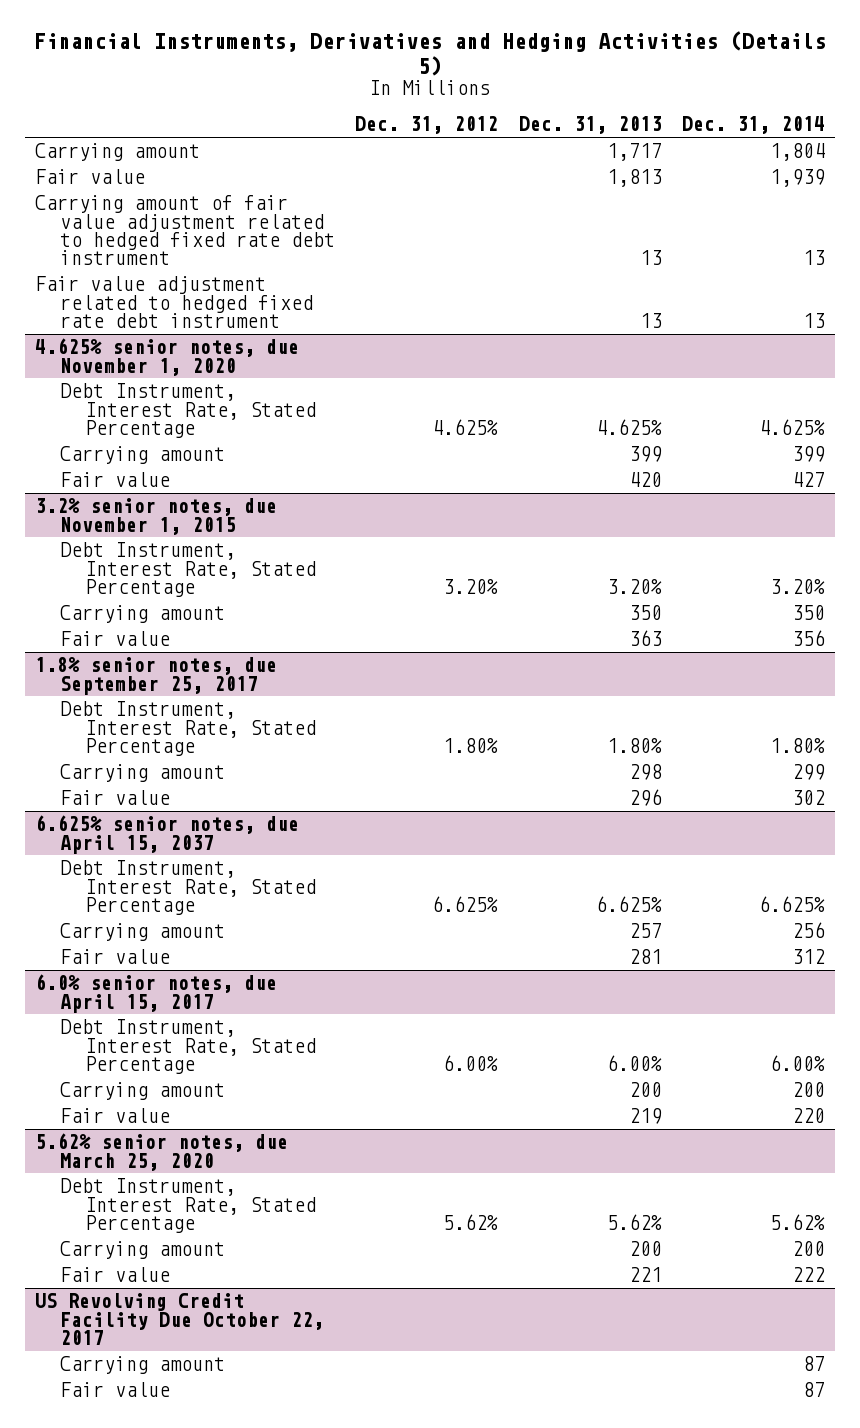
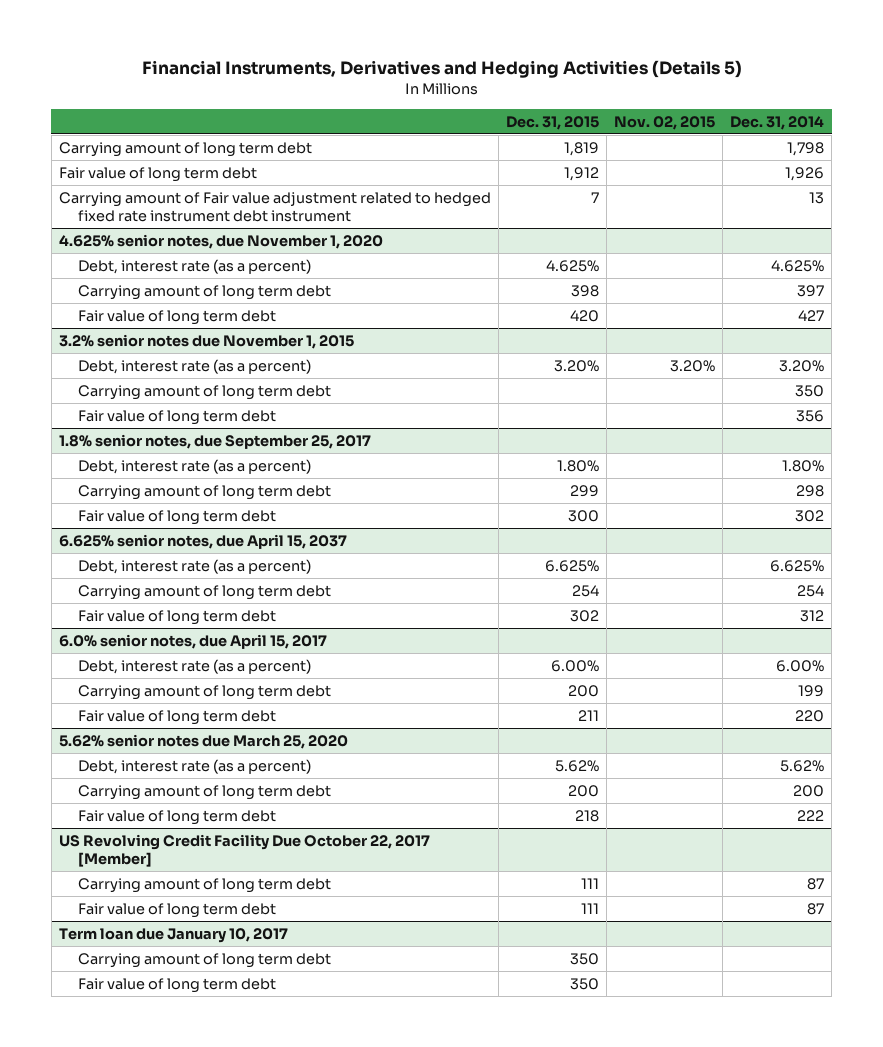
- | Dec. 31, 2012 | Dec. 31, 2013 | Dec. 31, 2014
+ | Dec. 31, 2015 | Nov. 02, 2015 | Dec. 31, 2014
- Carrying amount | | 1,717 | 1,804
- Fair value | | 1,813 | 1,939
- Carrying amount of fair value adjustment related to hedged fixed rate debt instrument | | 13 | 13
- Fair value adjustment related to hedged fixed rate debt instrument | | 13 | 13
+ Carrying amount of long term debt | 1,819 | | 1,798
+ Fair value of long term debt | 1,912 | | 1,926
+ Carrying amount of Fair value adjustment related to hedged fixed rate instrument debt instrument | 7 | | 13
@ 4.625% senior notes, due November 1, 2020
- Debt Instrument, Interest Rate, Stated Percentage | 4.625% | 4.625% | 4.625%
- Carrying amount | | 399 | 399
- Fair value | | 420 | 427
- 3.2% senior notes, due November 1, 2015
- Debt Instrument, Interest Rate, Stated Percentage | 3.20% | 3.20% | 3.20%
- Carrying amount | | 350 | 350
- Fair value | | 363 | 356
@ 4.625% senior notes, due November 1, 2020
+ Debt, interest rate (as a percent) | 4.625% | | 4.625%
+ Carrying amount of long term debt | 398 | | 397
+ Fair value of long term debt | 420 | | 427
+ 3.2% senior notes due November 1, 2015
+ Debt, interest rate (as a percent) | 3.20% | 3.20% | 3.20%
+ Carrying amount of long term debt | | | 350
+ Fair value of long term debt | | | 356
@ 1.8% senior notes, due September 25, 2017
- Debt Instrument, Interest Rate, Stated Percentage | 1.80% | 1.80% | 1.80%
- Carrying amount | | 298 | 299
- Fair value | | 296 | 302
+ Debt, interest rate (as a percent) | 1.80% | | 1.80%
+ Carrying amount of long term debt | 299 | | 298
+ Fair value of long term debt | 300 | | 302
@ 6.625% senior notes, due April 15, 2037
- Debt Instrument, Interest Rate, Stated Percentage | 6.625% | 6.625% | 6.625%
- Carrying amount | | 257 | 256
- Fair value | | 281 | 312
+ Debt, interest rate (as a percent) | 6.625% | | 6.625%
+ Carrying amount of long term debt | 254 | | 254
+ Fair value of long term debt | 302 | | 312
@ 6.0% senior notes, due April 15, 2017
- Debt Instrument, Interest Rate, Stated Percentage | 6.00% | 6.00% | 6.00%
- Carrying amount | | 200 | 200
- Fair value | | 219 | 220
- 5.62% senior notes, due March 25, 2020
- Debt Instrument, Interest Rate, Stated Percentage | 5.62% | 5.62% | 5.62%
- Carrying amount | | 200 | 200
- Fair value | | 221 | 222
- US Revolving Credit Facility Due October 22, 2017
- Carrying amount | | | 87
- Fair value | | | 87
@ 6.0% senior notes, due April 15, 2017
+ Debt, interest rate (as a percent) | 6.00% | | 6.00%
+ Carrying amount of long term debt | 200 | | 199
+ Fair value of long term debt | 211 | | 220
+ 5.62% senior notes due March 25, 2020
+ Debt, interest rate (as a percent) | 5.62% | | 5.62%
+ Carrying amount of long term debt | 200 | | 200
+ Fair value of long term debt | 218 | | 222
+ US Revolving Credit Facility Due October 22, 2017 [Member]
+ Carrying amount of long term debt | 111 | | 87
+ Fair value of long term debt | 111 | | 87
+ Term loan due January 10, 2017
+ Carrying amount of long term debt | 350 | |
+ Fair value of long term debt | 350 | |

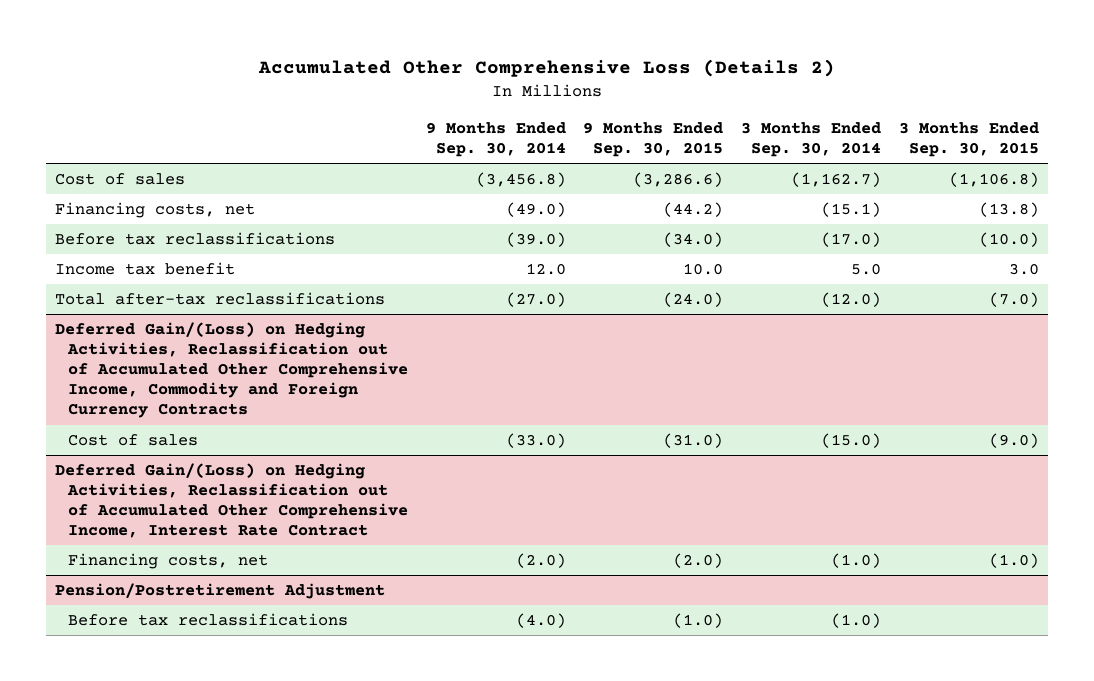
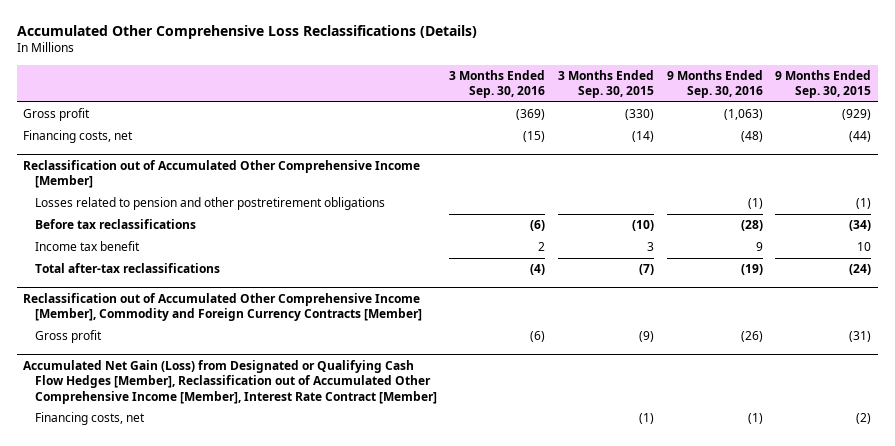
- Accumulated Other Comprehensive Loss (Details 2)
+ Accumulated Other Comprehensive Loss Reclassifications (Details)
- | 9 Months Ended Sep. 30, 2014 | 9 Months Ended Sep. 30, 2015 | 3 Months Ended Sep. 30, 2014 | 3 Months Ended Sep. 30, 2015
+ | 3 Months Ended Sep. 30, 2016 | 3 Months Ended Sep. 30, 2015 | 9 Months Ended Sep. 30, 2016 | 9 Months Ended Sep. 30, 2015
- Cost of sales | (3,456.8) | (3,286.6) | (1,162.7) | (1,106.8)
- Financing costs, net | (49.0) | (44.2) | (15.1) | (13.8)
- Before tax reclassifications | (39.0) | (34.0) | (17.0) | (10.0)
- Income tax benefit | 12.0 | 10.0 | 5.0 | 3.0
- Total after-tax reclassifications | (27.0) | (24.0) | (12.0) | (7.0)
- Deferred Gain/(Loss) on Hedging Activities, Reclassification out of Accumulated Other Comprehensive Income, Commodity and Foreign Currency Contracts
- Cost of sales | (33.0) | (31.0) | (15.0) | (9.0)
- Deferred Gain/(Loss) on Hedging Activities, Reclassification out of Accumulated Other Comprehensive Income, Interest Rate Contract
- Financing costs, net | (2.0) | (2.0) | (1.0) | (1.0)
- Pension/Postretirement Adjustment
- Before tax reclassifications | (4.0) | (1.0) | (1.0) |
+ Gross profit | (369) | (330) | (1,063) | (929)
+ Financing costs, net | (15) | (14) | (48) | (44)
+ Reclassification out of Accumulated Other Comprehensive Income [Member]
+ Losses related to pension and other postretirement obligations | | | (1) | (1)
+ Before tax reclassifications | (6) | (10) | (28) | (34)
+ Income tax benefit | 2 | 3 | 9 | 10
+ Total after-tax reclassifications | (4) | (7) | (19) | (24)
+ Reclassification out of Accumulated Other Comprehensive Income [Member], Commodity and Foreign Currency Contracts [Member]
+ Gross profit | (6) | (9) | (26) | (31)
+ Accumulated Net Gain (Loss) from Designated or Qualifying Cash Flow Hedges [Member], Reclassification out of Accumulated Other Comprehensive Income [Member], Interest Rate Contract [Member]
+ Financing costs, net | | (1) | (1) | (2)

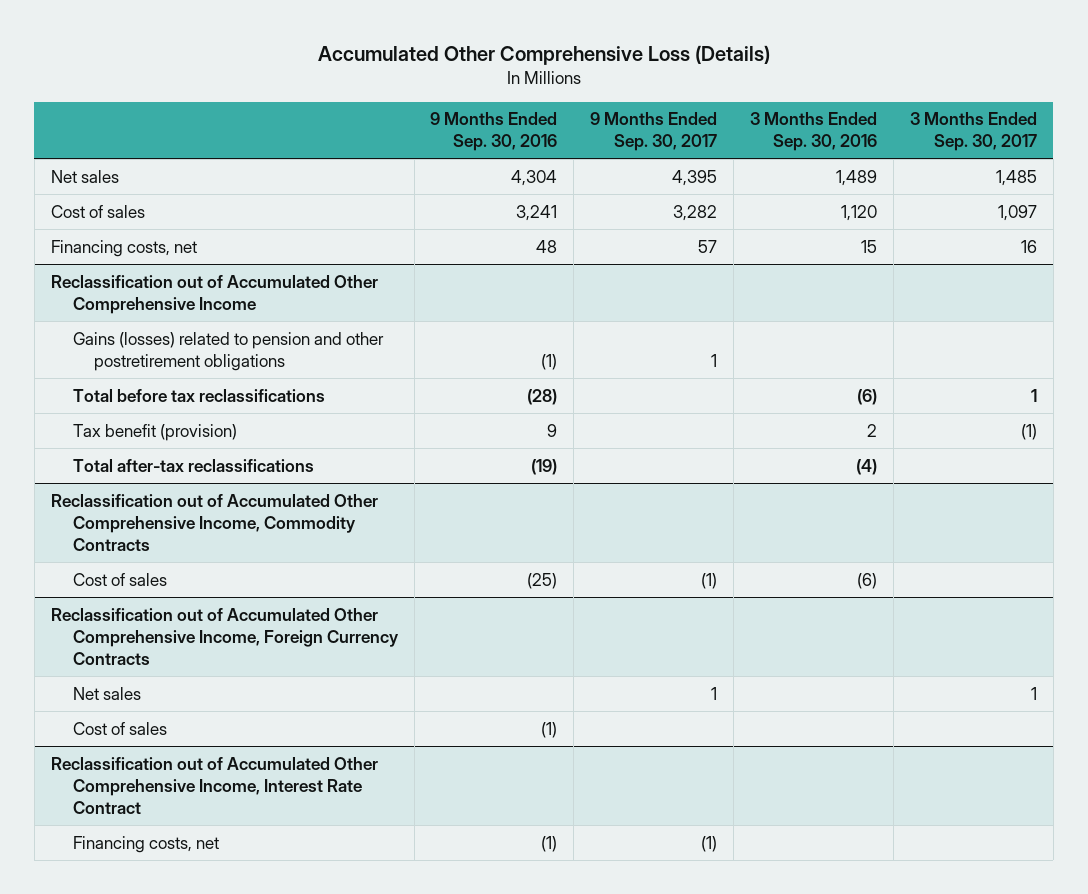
- Accumulated Other Comprehensive Loss Reclassifications (Details)
+ Accumulated Other Comprehensive Loss (Details)
- | 3 Months Ended Sep. 30, 2016 | 3 Months Ended Sep. 30, 2015 | 9 Months Ended Sep. 30, 2016 | 9 Months Ended Sep. 30, 2015
+ | 9 Months Ended Sep. 30, 2016 | 9 Months Ended Sep. 30, 2017 | 3 Months Ended Sep. 30, 2016 | 3 Months Ended Sep. 30, 2017
- Gross profit | (369) | (330) | (1,063) | (929)
- Financing costs, net | (15) | (14) | (48) | (44)
- Reclassification out of Accumulated Other Comprehensive Income [Member]
- Losses related to pension and other postretirement obligations | | | (1) | (1)
- Before tax reclassifications | (6) | (10) | (28) | (34)
- Income tax benefit | 2 | 3 | 9 | 10
+ Net sales | 4,304 | 4,395 | 1,489 | 1,485
+ Cost of sales | 3,241 | 3,282 | 1,120 | 1,097
+ Financing costs, net | 48 | 57 | 15 | 16
+ Reclassification out of Accumulated Other Comprehensive Income
+ Gains (losses) related to pension and other postretirement obligations | (1) | 1 | |
+ Total before tax reclassifications | (28) | | (6) | 1
+ Tax benefit (provision) | 9 | | 2 | (1)
- Reclassification out of Accumulated Other Comprehensive Income [Member], Commodity and Foreign Currency Contracts [Member]
- Gross profit | (6) | (9) | (26) | (31)
- Accumulated Net Gain (Loss) from Designated or Qualifying Cash Flow Hedges [Member], Reclassification out of Accumulated Other Comprehensive Income [Member], Interest Rate Contract [Member]
+ Reclassification out of Accumulated Other Comprehensive Income, Commodity Contracts
+ Cost of sales | (25) | (1) | (6) |
+ Reclassification out of Accumulated Other Comprehensive Income, Foreign Currency Contracts
+ Net sales | | 1 | | 1
+ Cost of sales | (1) | | |
+ Reclassification out of Accumulated Other Comprehensive Income, Interest Rate Contract

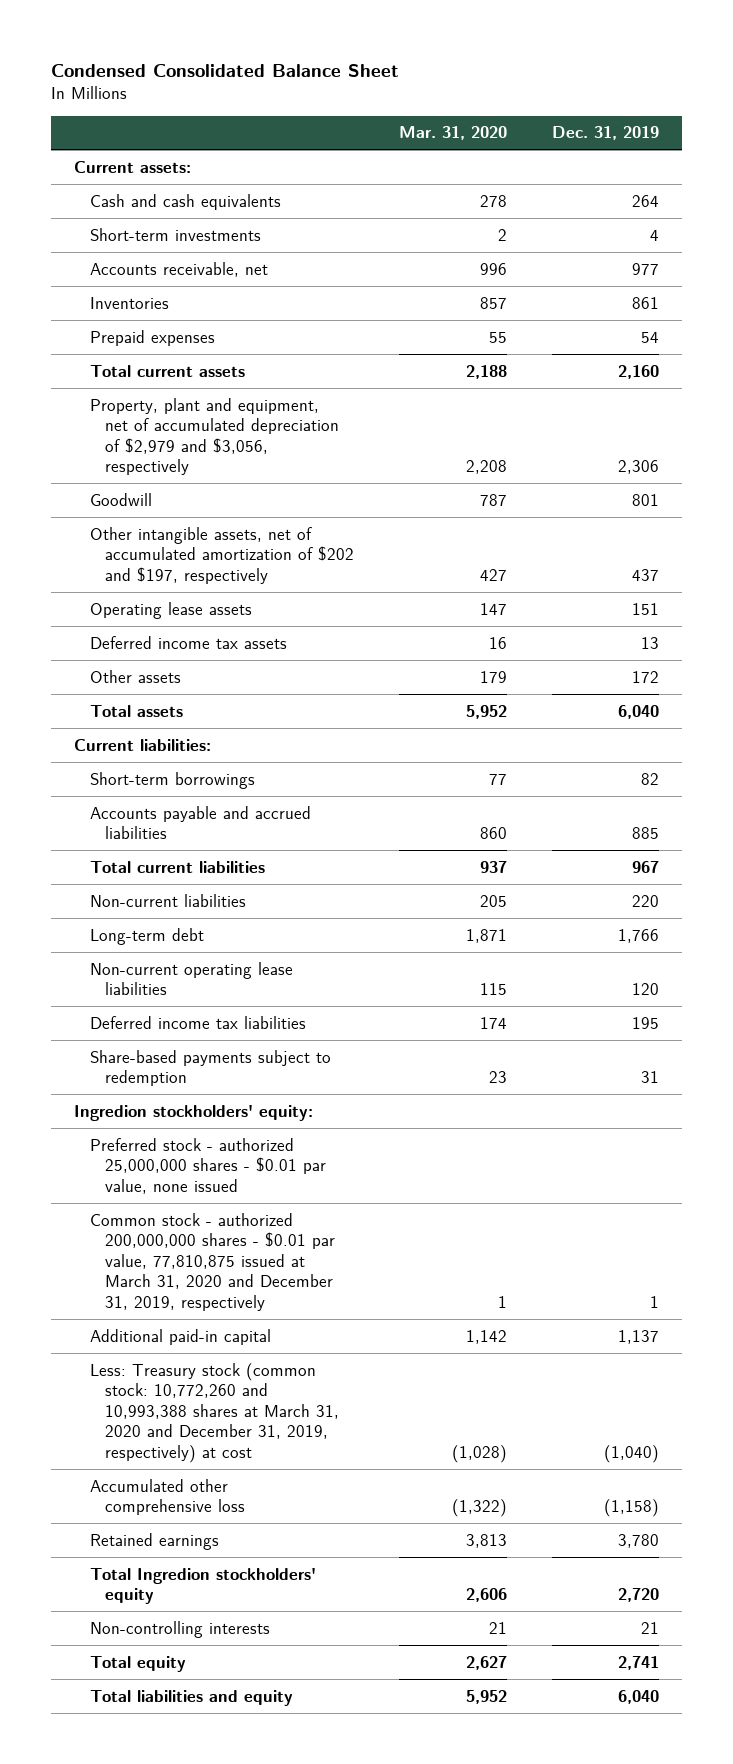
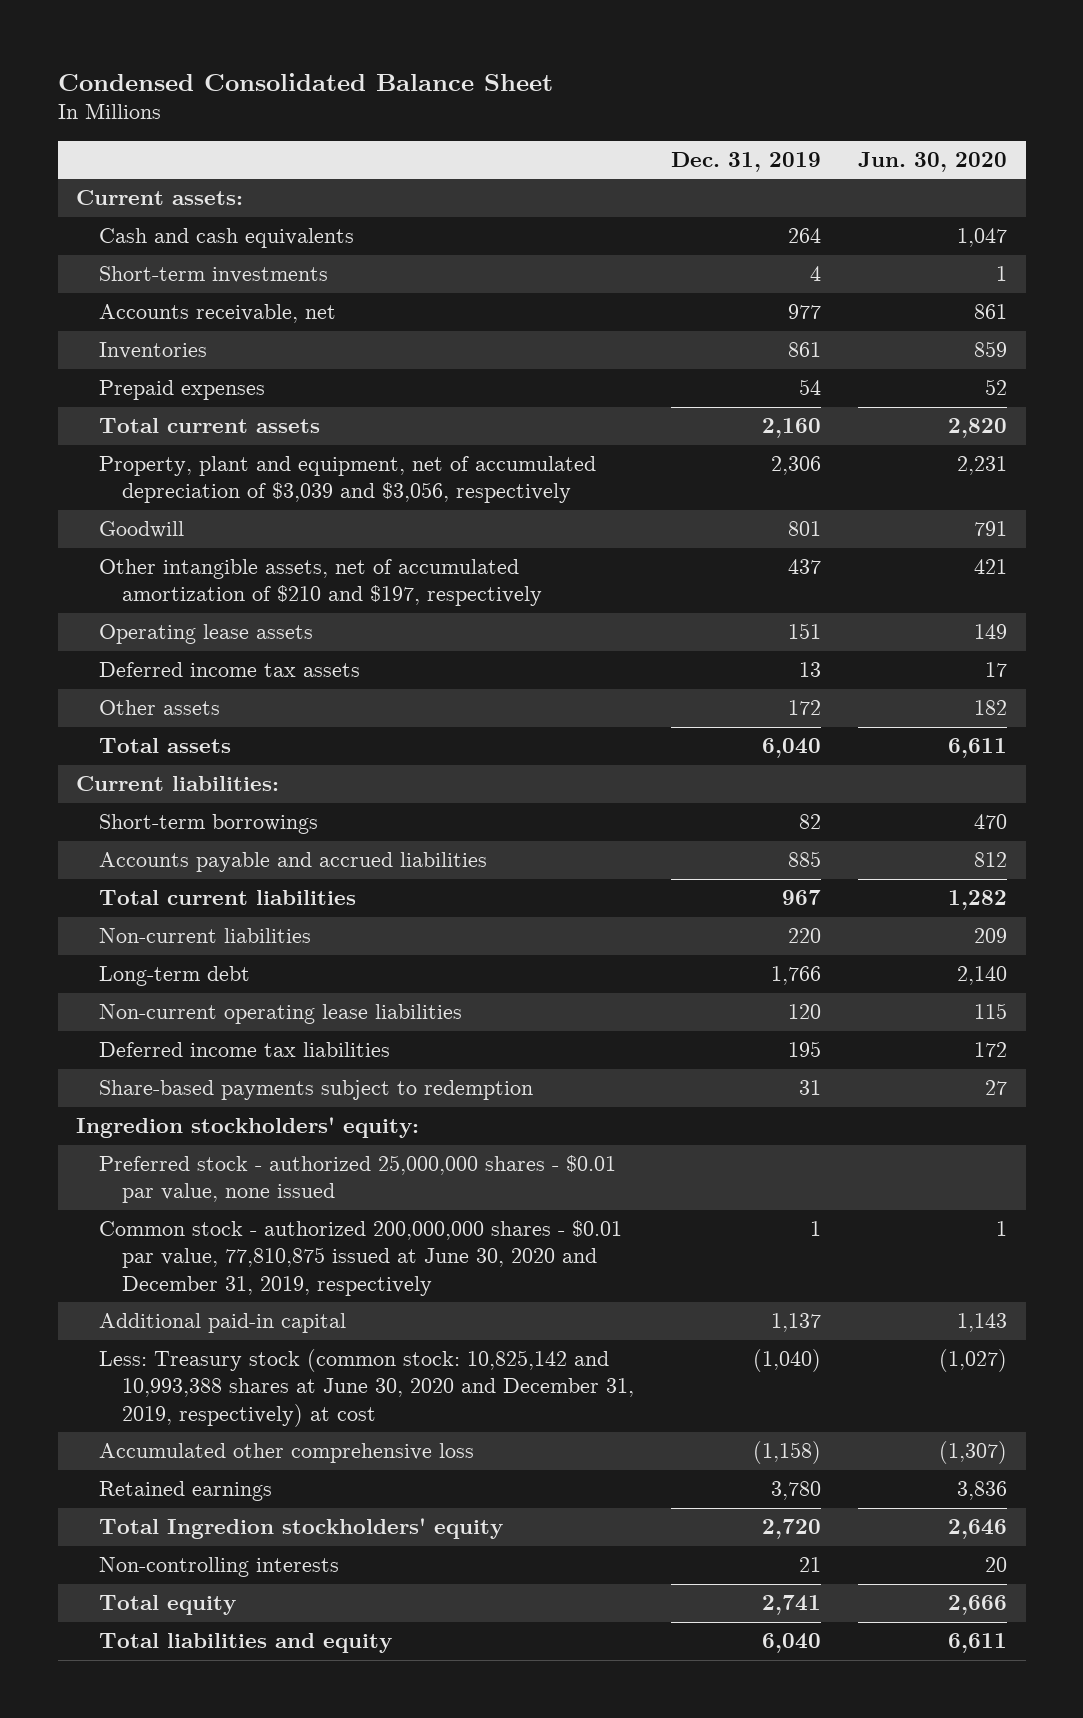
- | Mar. 31, 2020 | Dec. 31, 2019
+ | Dec. 31, 2019 | Jun. 30, 2020
- Property, plant and equipment, net of accumulated depreciation of $2,979 and $3,056, respectively | 2,208 | 2,306
+ Property, plant and equipment, net of accumulated depreciation of $3,039 and $3,056, respectively | 2,306 | 2,231
- Other intangible assets, net of accumulated amortization of $202 and $197, respectively | 427 | 437
+ Other intangible assets, net of accumulated amortization of $210 and $197, respectively | 437 | 421
- Common stock - authorized 200,000,000 shares - $0.01 par value, 77,810,875 issued at March 31, 2020 and December 31, 2019, respectively | 1 | 1
+ Common stock - authorized 200,000,000 shares - $0.01 par value, 77,810,875 issued at June 30, 2020 and December 31, 2019, respectively | 1 | 1
- Less: Treasury stock (common stock: 10,772,260 and 10,993,388 shares at March 31, 2020 and December 31, 2019, respectively) at cost | (1,028) | (1,040)
+ Less: Treasury stock (common stock: 10,825,142 and 10,993,388 shares at June 30, 2020 and December 31, 2019, respectively) at cost | (1,040) | (1,027)

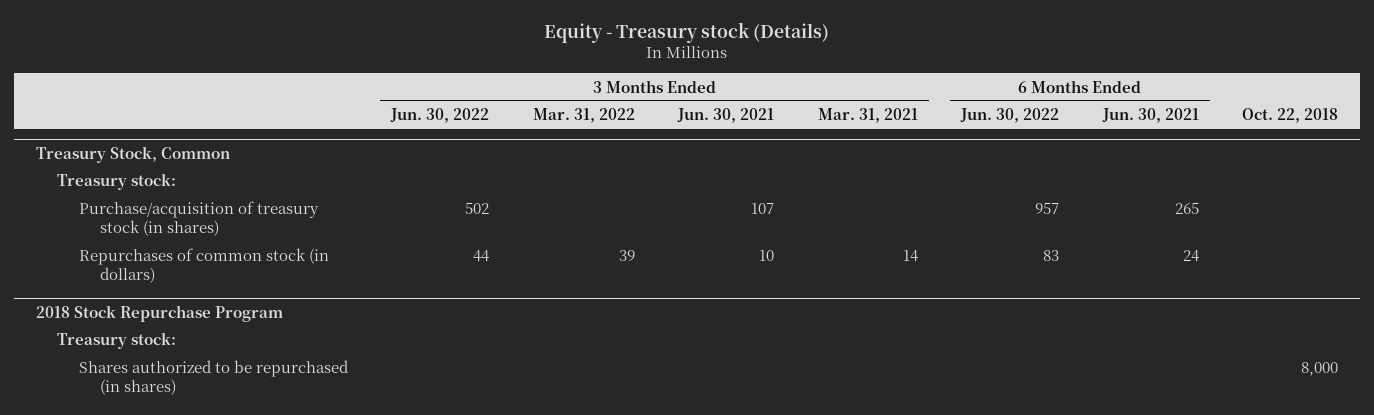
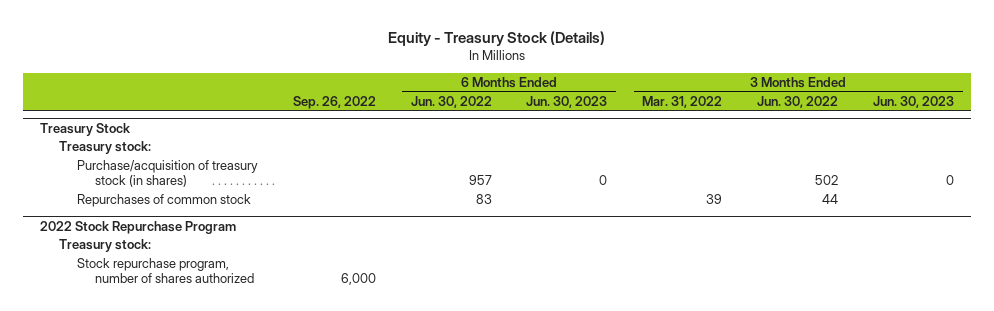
- Equity - Treasury stock (Details)
+ Equity - Treasury Stock (Details)
- | 3 Months Ended Jun. 30, 2022 | 3 Months Ended Mar. 31, 2022 | 3 Months Ended Jun. 30, 2021 | 3 Months Ended Mar. 31, 2021 | 6 Months Ended Jun. 30, 2022 | 6 Months Ended Jun. 30, 2021 | Oct. 22, 2018
+ | Sep. 26, 2022 | 6 Months Ended Jun. 30, 2022 | 6 Months Ended Jun. 30, 2023 | 3 Months Ended Mar. 31, 2022 | 3 Months Ended Jun. 30, 2022 | 3 Months Ended Jun. 30, 2023
- Treasury Stock, Common
+ Treasury Stock
- Repurchases of common stock (in dollars) | 44 | 39 | 10 | 14 | 83 | 24 |
- 2018 Stock Repurchase Program
+ Repurchases of common stock | | 83 | | 39 | 44 |
+ 2022 Stock Repurchase Program
- Shares authorized to be repurchased (in shares) | | | | | | | 8,000
+ Stock repurchase program, number of shares authorized | 6,000 | | | | |

